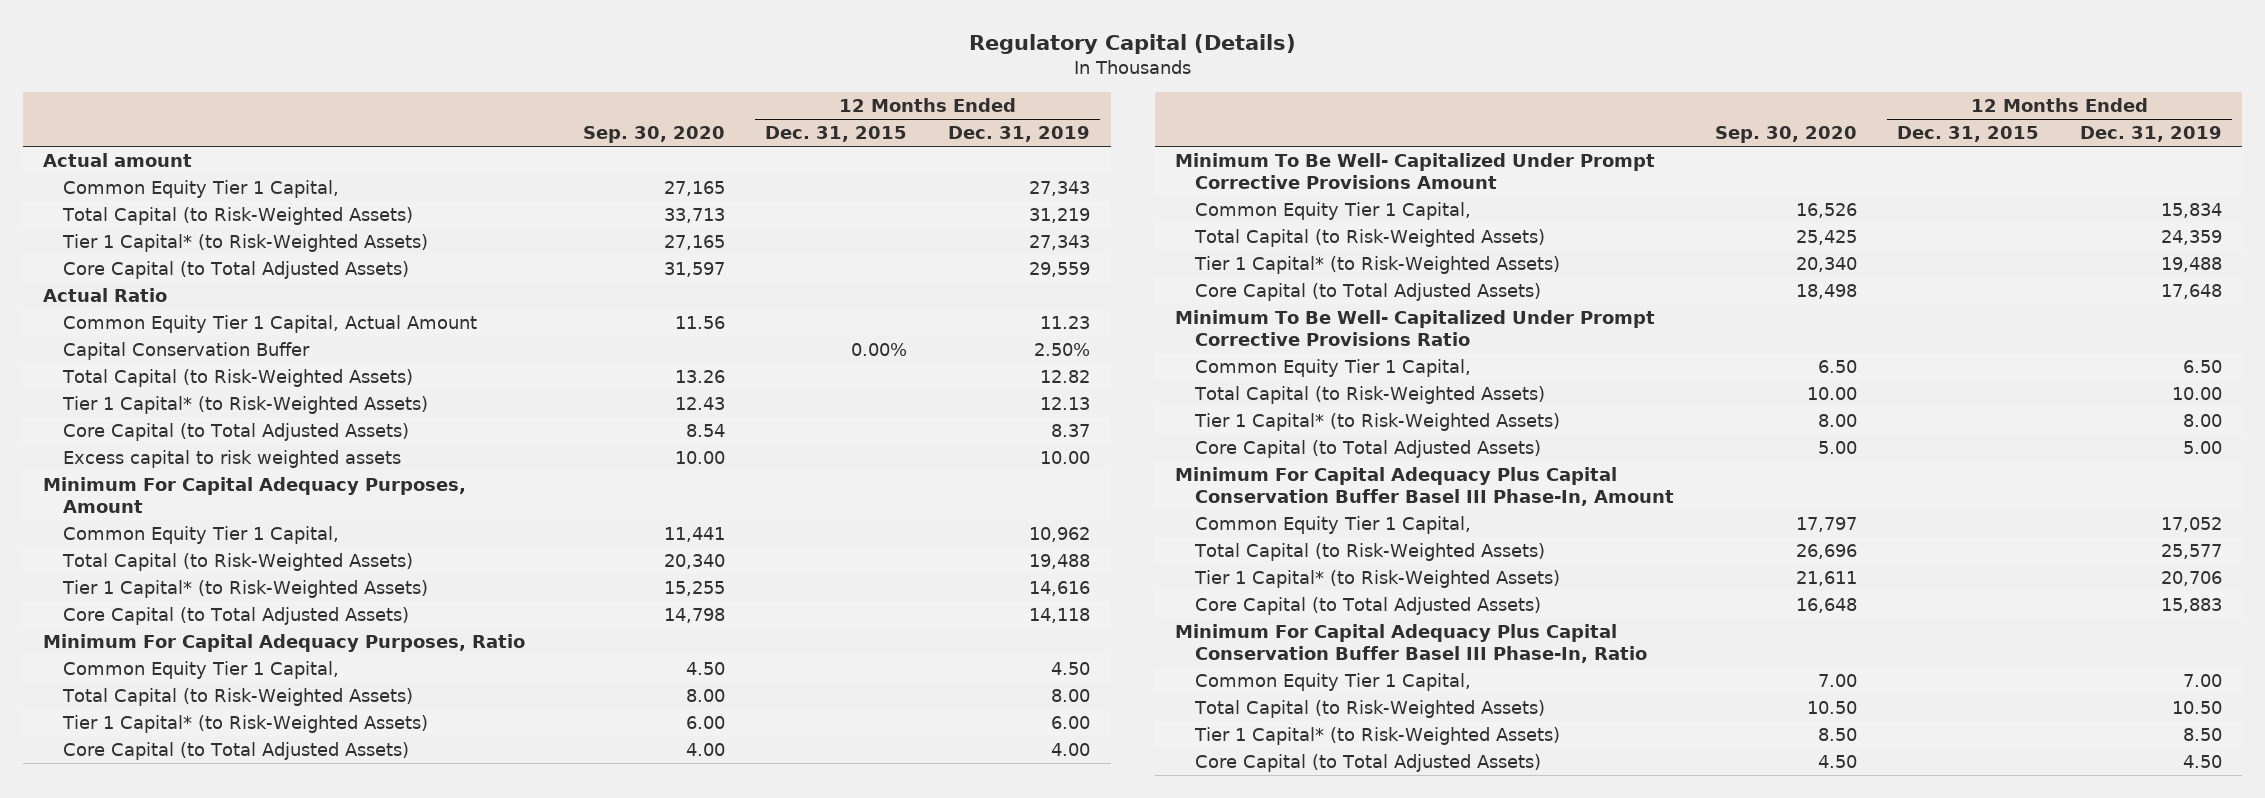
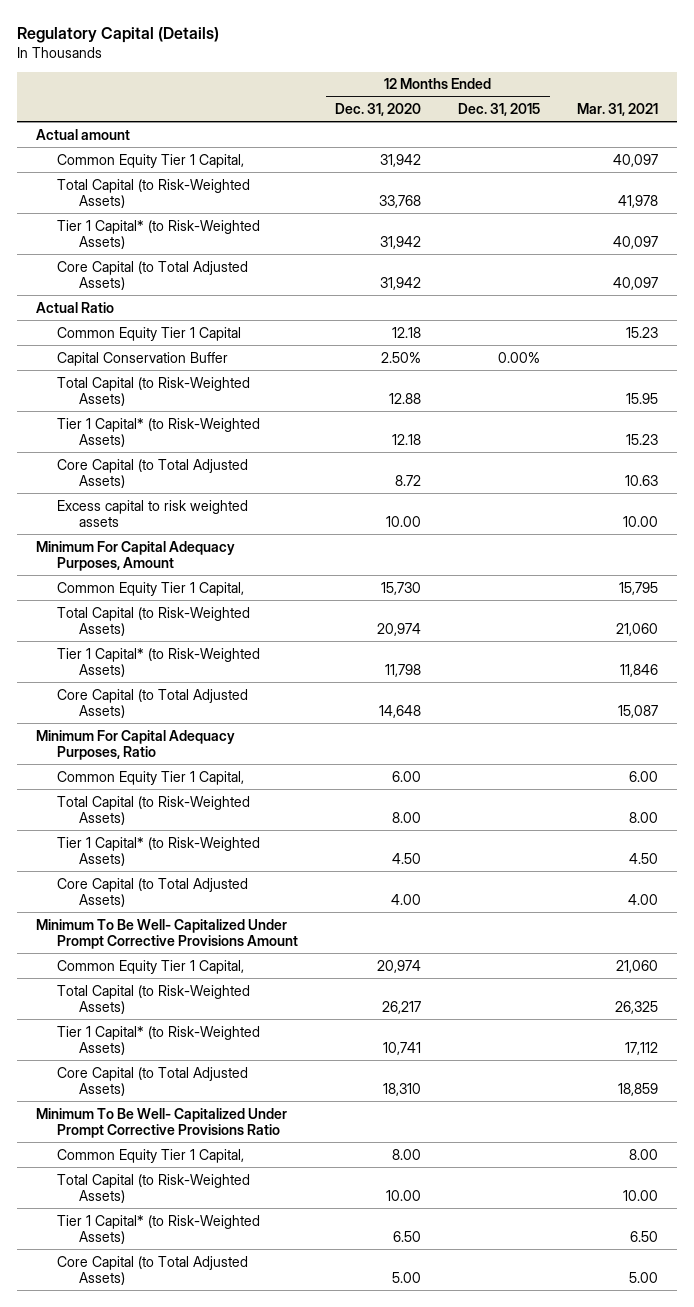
- | Sep. 30, 2020 | 12 Months Ended Dec. 31, 2015 | 12 Months Ended Dec. 31, 2019
+ | 12 Months Ended Dec. 31, 2020 | 12 Months Ended Dec. 31, 2015 | Mar. 31, 2021
- Common Equity Tier 1 Capital, Actual Amount | 11.56 | | 11.23
+ Common Equity Tier 1 Capital | 12.18 | | 15.23
- Minimum For Capital Adequacy Plus Capital Conservation Buffer Basel III Phase-In, Amount
- Common Equity Tier 1 Capital, | 17,797 | | 17,052
- Total Capital (to Risk-Weighted Assets) | 26,696 | | 25,577
- Tier 1 Capital* (to Risk-Weighted Assets) | 21,611 | | 20,706
- Core Capital (to Total Adjusted Assets) | 16,648 | | 15,883
- Minimum For Capital Adequacy Plus Capital Conservation Buffer Basel III Phase-In, Ratio
- Common Equity Tier 1 Capital, | 7.00 | | 7.00
- Total Capital (to Risk-Weighted Assets) | 10.50 | | 10.50
- Tier 1 Capital* (to Risk-Weighted Assets) | 8.50 | | 8.50
- Core Capital (to Total Adjusted Assets) | 4.50 | | 4.50

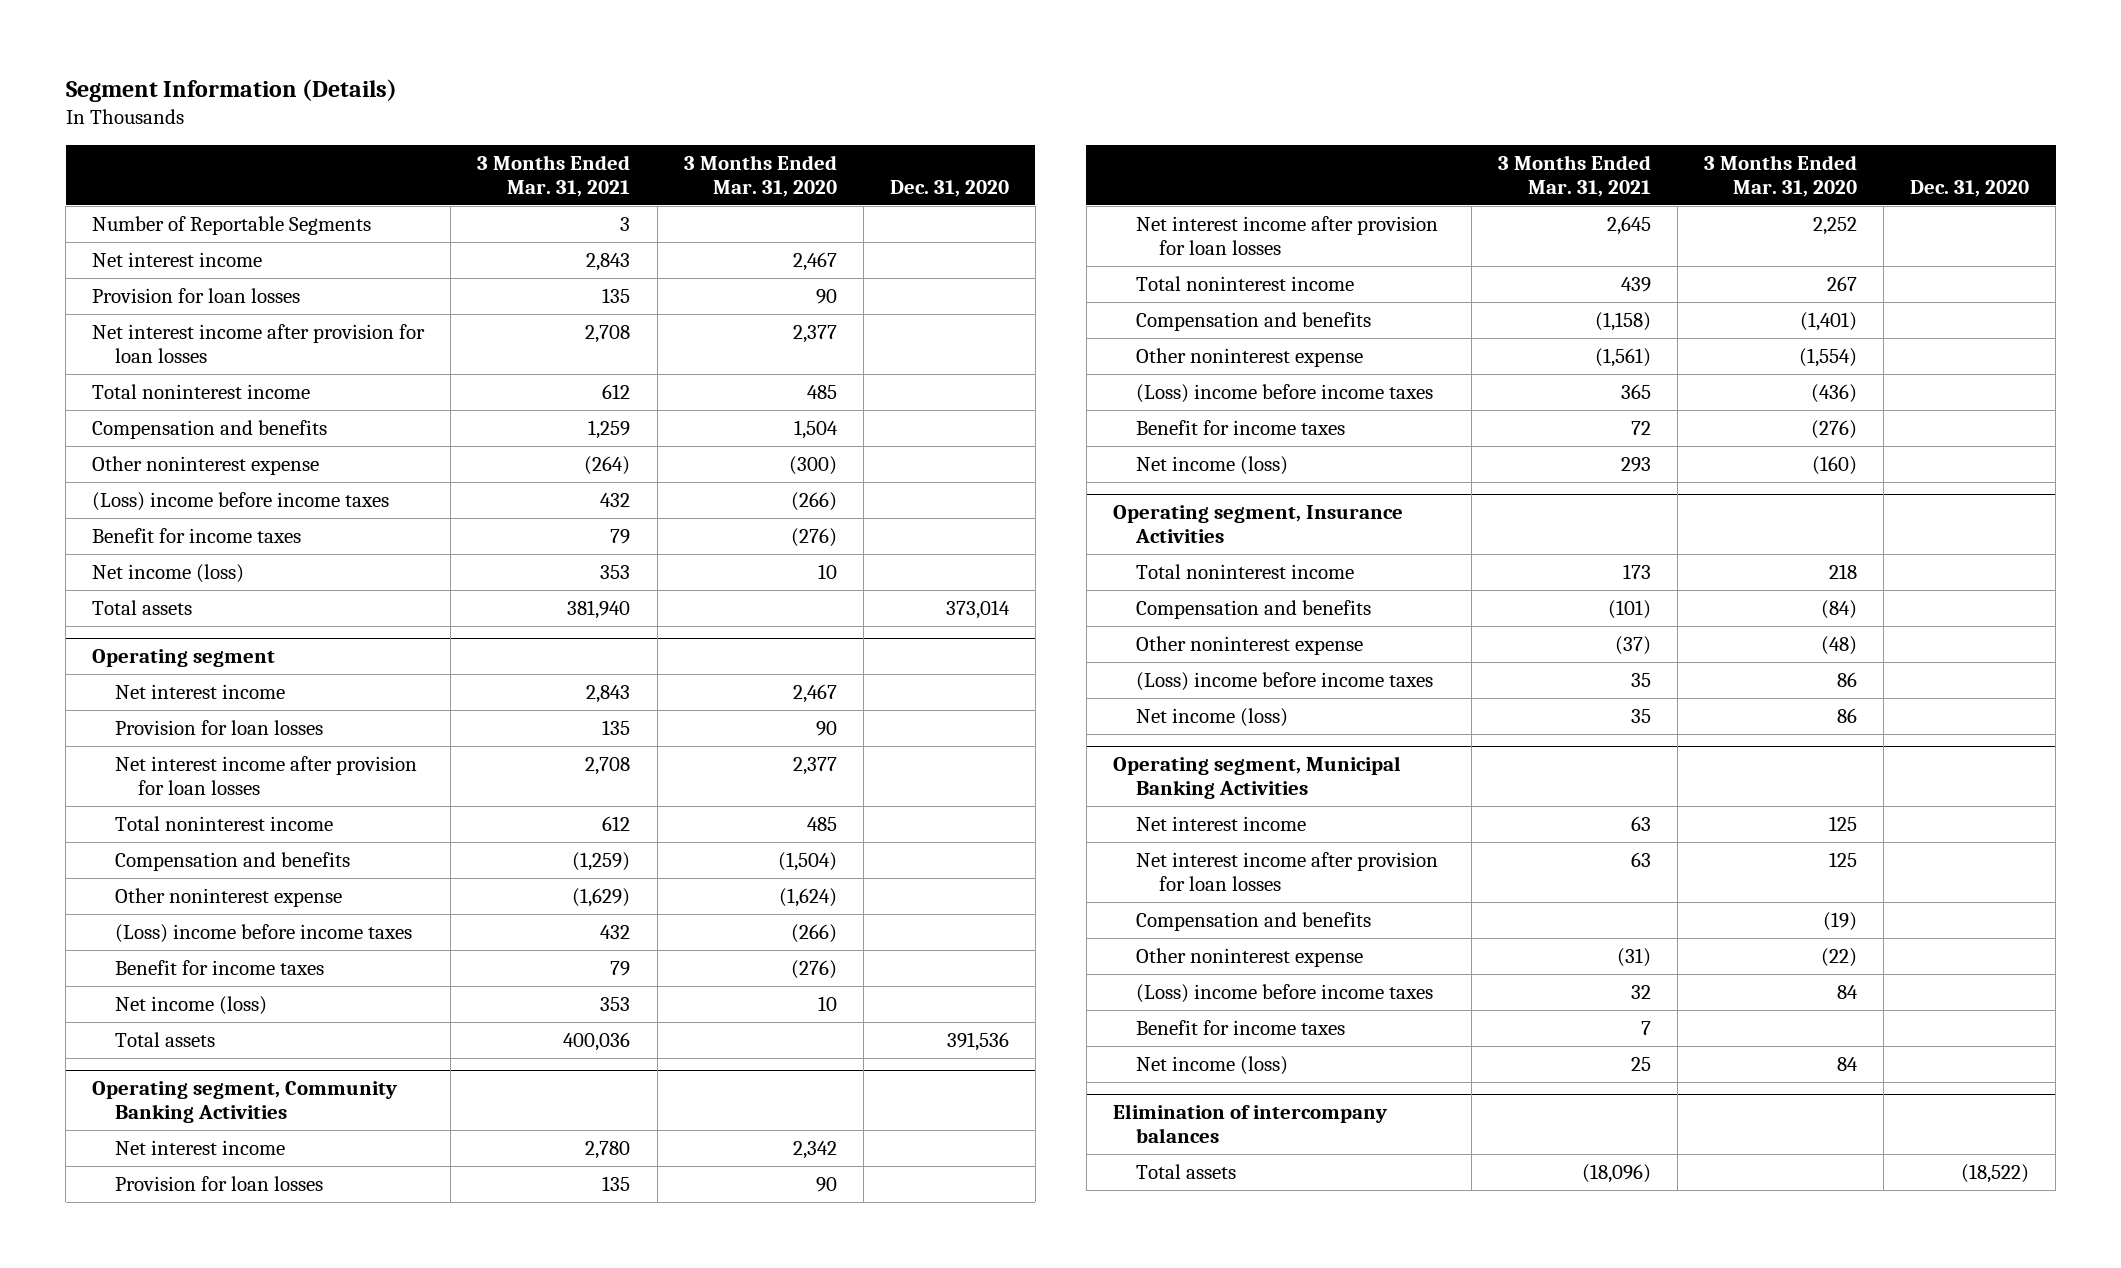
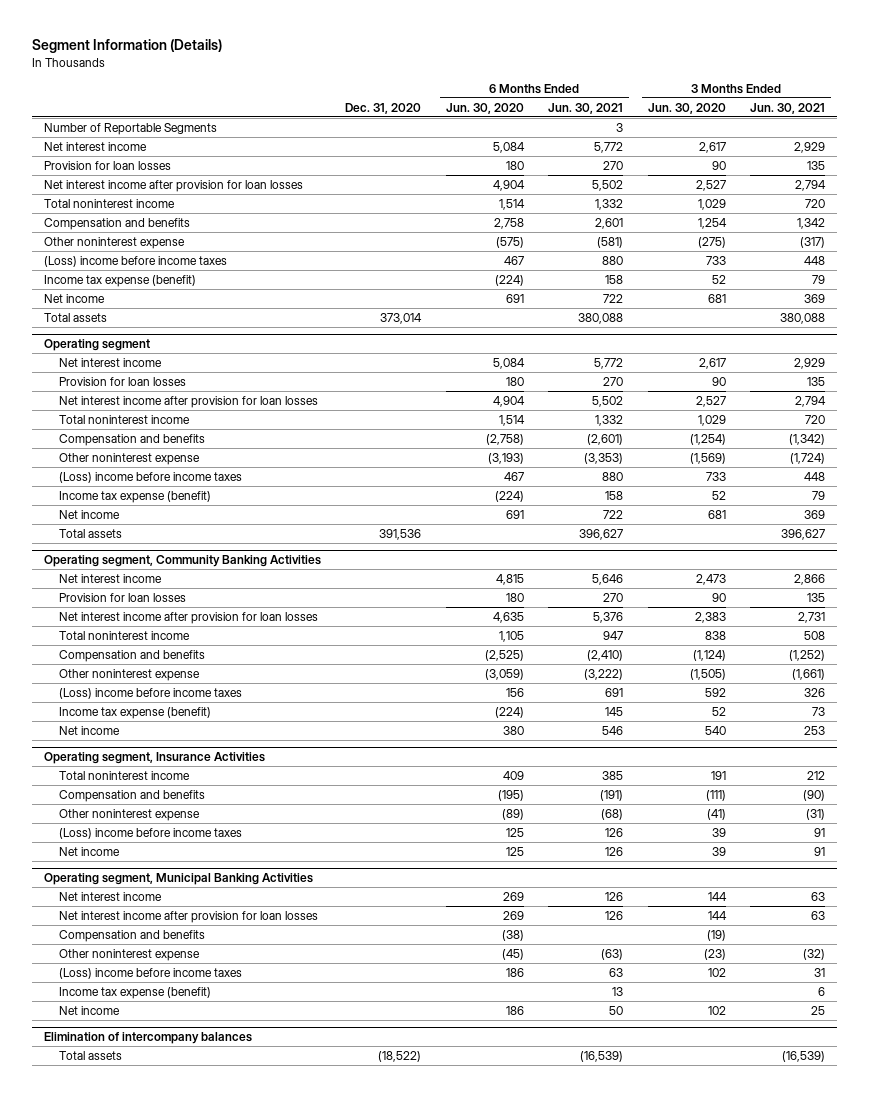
- | 3 Months Ended Mar. 31, 2021 | 3 Months Ended Mar. 31, 2020 | Dec. 31, 2020
+ | Dec. 31, 2020 | 6 Months Ended Jun. 30, 2020 | 6 Months Ended Jun. 30, 2021 | 3 Months Ended Jun. 30, 2020 | 3 Months Ended Jun. 30, 2021
- Benefit for income taxes | 79 | (276) |
- Net income (loss) | 353 | 10 |
+ Income tax expense (benefit) | | (224) | 158 | 52 | 79
+ Net income | | 691 | 722 | 681 | 369
@ Operating segment
- Benefit for income taxes | 79 | (276) |
- Net income (loss) | 353 | 10 |
+ Income tax expense (benefit) | | (224) | 158 | 52 | 79
+ Net income | | 691 | 722 | 681 | 369
@ Operating segment, Community Banking Activities
- Benefit for income taxes | 72 | (276) |
- Net income (loss) | 293 | (160) |
+ Income tax expense (benefit) | | (224) | 145 | 52 | 73
+ Net income | | 380 | 546 | 540 | 253
@ Operating segment, Insurance Activities
- Net income (loss) | 35 | 86 |
+ Net income | | 125 | 126 | 39 | 91
@ Operating segment, Municipal Banking Activities
- Benefit for income taxes | 7 | |
- Net income (loss) | 25 | 84 |
+ Income tax expense (benefit) | | | 13 | | 6
+ Net income | | 186 | 50 | 102 | 25

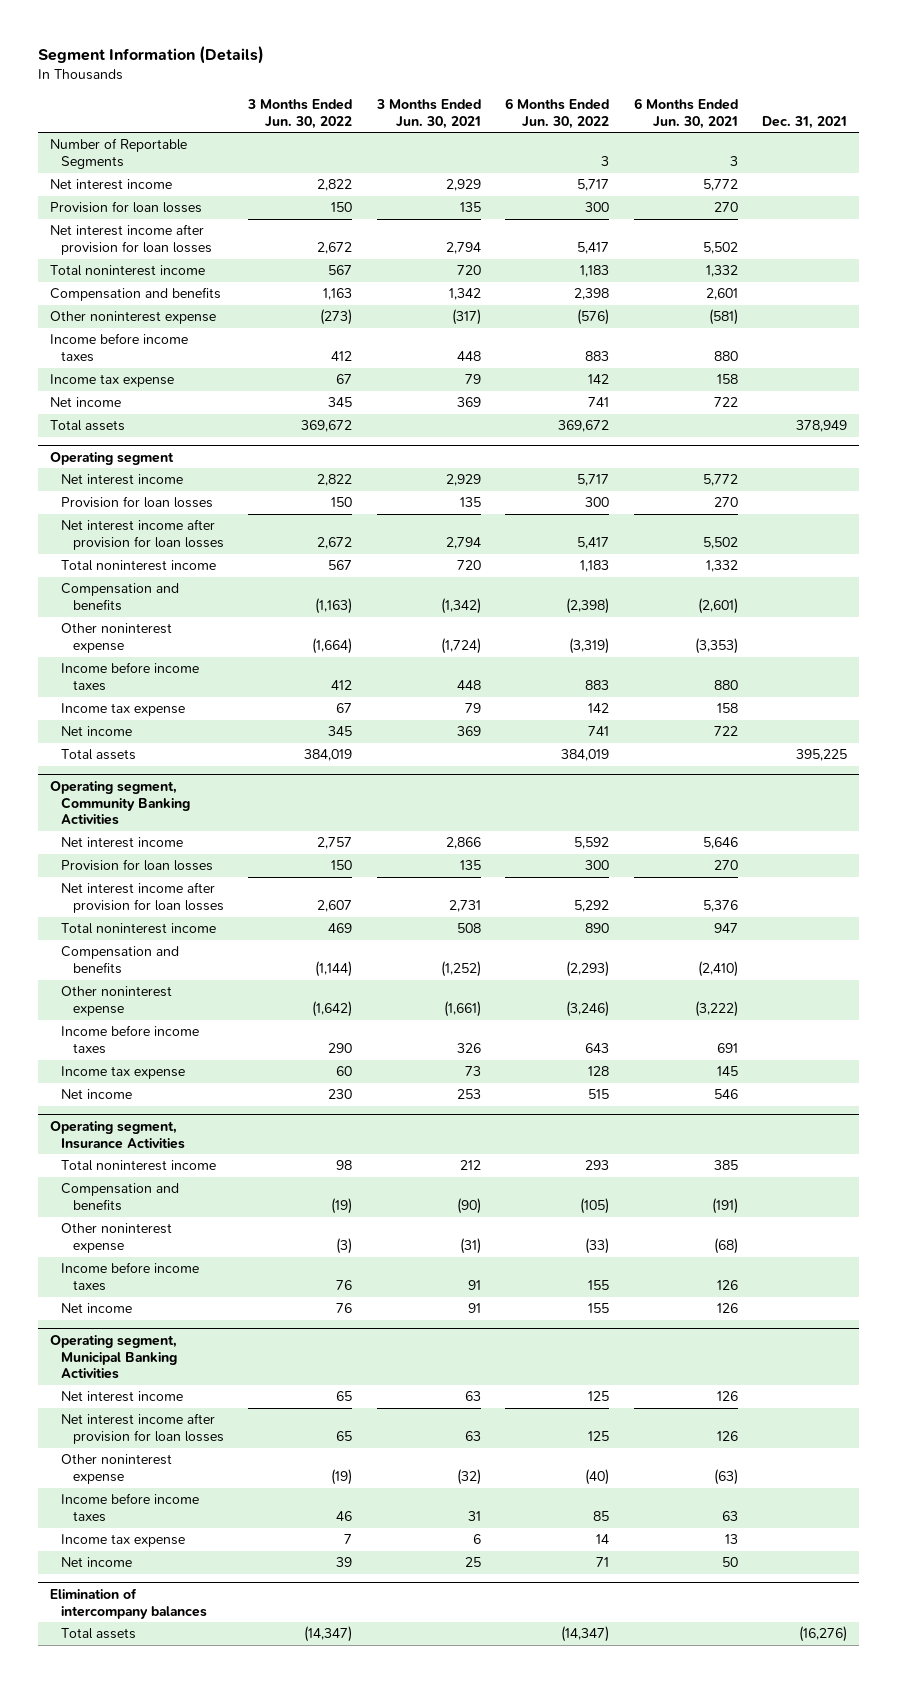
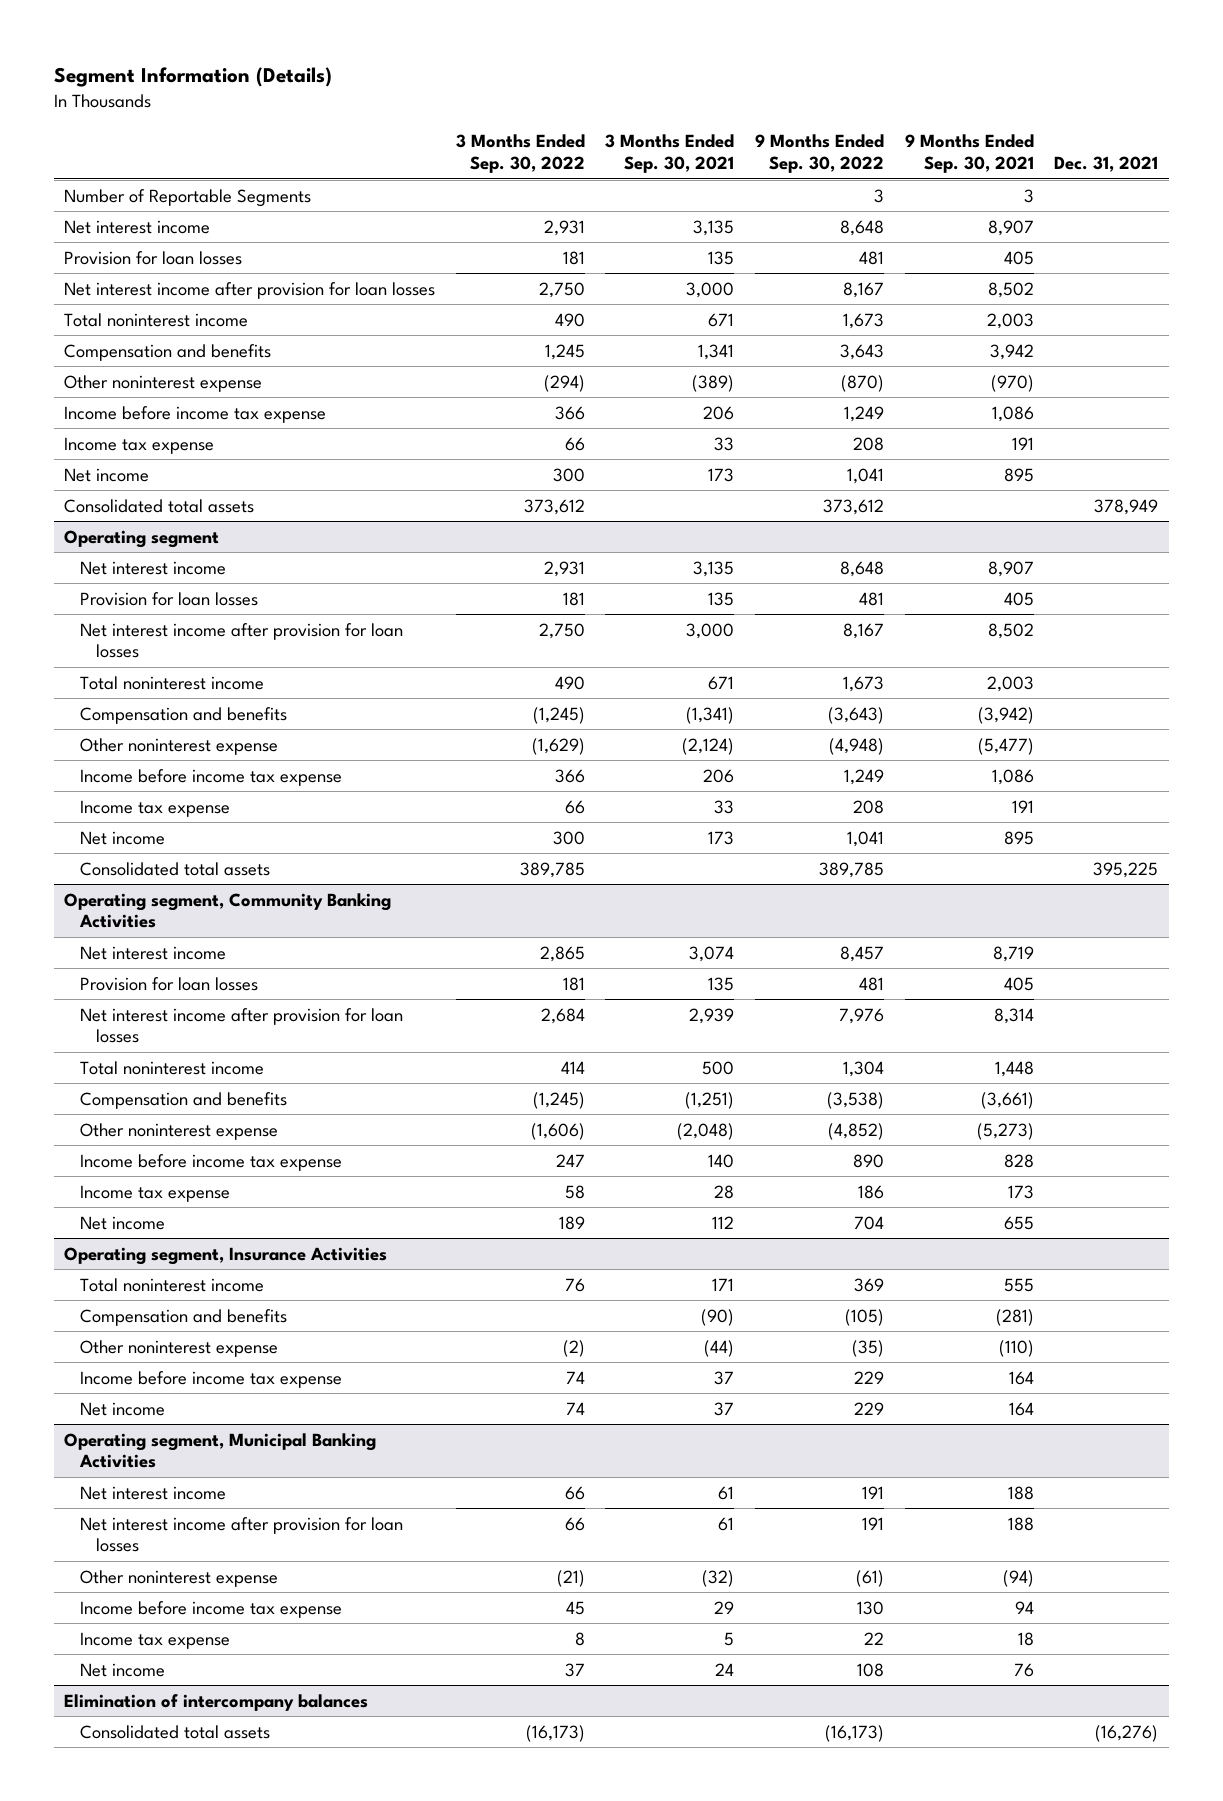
- | 3 Months Ended Jun. 30, 2022 | 3 Months Ended Jun. 30, 2021 | 6 Months Ended Jun. 30, 2022 | 6 Months Ended Jun. 30, 2021 | Dec. 31, 2021
+ | 3 Months Ended Sep. 30, 2022 | 3 Months Ended Sep. 30, 2021 | 9 Months Ended Sep. 30, 2022 | 9 Months Ended Sep. 30, 2021 | Dec. 31, 2021
- Income before income taxes | 412 | 448 | 883 | 880 |
+ Income before income tax expense | 366 | 206 | 1,249 | 1,086 |
- Total assets | 369,672 | | 369,672 | | 378,949
+ Consolidated total assets | 373,612 | | 373,612 | | 378,949
@ Operating segment
- Income before income taxes | 412 | 448 | 883 | 880 |
+ Income before income tax expense | 366 | 206 | 1,249 | 1,086 |
- Total assets | 384,019 | | 384,019 | | 395,225
+ Consolidated total assets | 389,785 | | 389,785 | | 395,225
@ Operating segment, Community Banking Activities
- Income before income taxes | 290 | 326 | 643 | 691 |
+ Income before income tax expense | 247 | 140 | 890 | 828 |
@ Operating segment, Insurance Activities
- Income before income taxes | 76 | 91 | 155 | 126 |
+ Income before income tax expense | 74 | 37 | 229 | 164 |
@ Operating segment, Municipal Banking Activities
- Income before income taxes | 46 | 31 | 85 | 63 |
+ Income before income tax expense | 45 | 29 | 130 | 94 |
@ Elimination of intercompany balances
- Total assets | (14,347) | | (14,347) | | (16,276)
+ Consolidated total assets | (16,173) | | (16,173) | | (16,276)

